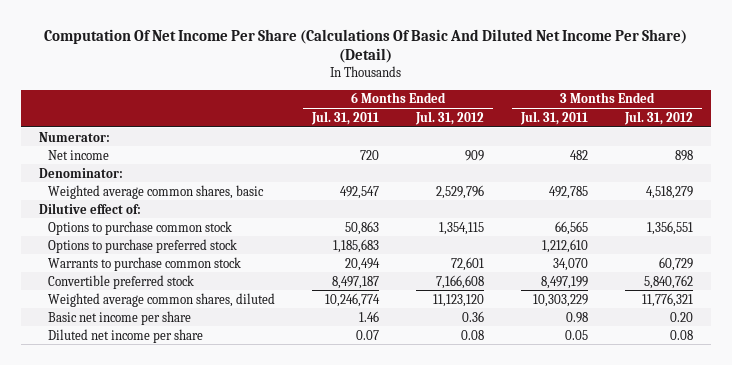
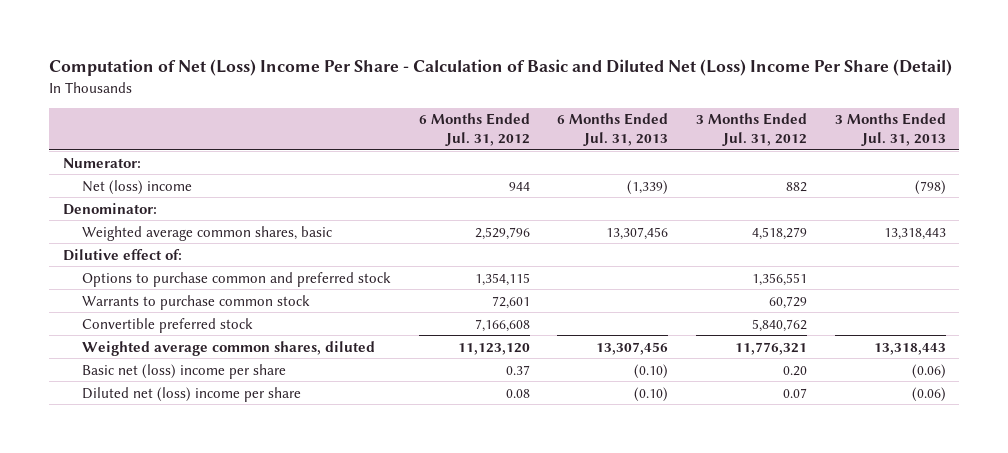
- Computation Of Net Income Per Share (Calculations Of Basic And Diluted Net Income Per Share) (Detail)
+ Computation of Net (Loss) Income Per Share - Calculation of Basic and Diluted Net (Loss) Income Per Share (Detail)
- | 6 Months Ended Jul. 31, 2011 | 6 Months Ended Jul. 31, 2012 | 3 Months Ended Jul. 31, 2011 | 3 Months Ended Jul. 31, 2012
+ | 6 Months Ended Jul. 31, 2012 | 6 Months Ended Jul. 31, 2013 | 3 Months Ended Jul. 31, 2012 | 3 Months Ended Jul. 31, 2013
- Net income | 720 | 909 | 482 | 898
+ Net (loss) income | 944 | (1,339) | 882 | (798)
- Options to purchase common stock | 50,863 | 1,354,115 | 66,565 | 1,356,551
- Options to purchase preferred stock | 1,185,683 | | 1,212,610 |
+ Options to purchase common and preferred stock | 1,354,115 | | 1,356,551 |
- Basic net income per share | 1.46 | 0.36 | 0.98 | 0.20
- Diluted net income per share | 0.07 | 0.08 | 0.05 | 0.08
+ Basic net (loss) income per share | 0.37 | (0.10) | 0.20 | (0.06)
+ Diluted net (loss) income per share | 0.08 | (0.10) | 0.07 | (0.06)

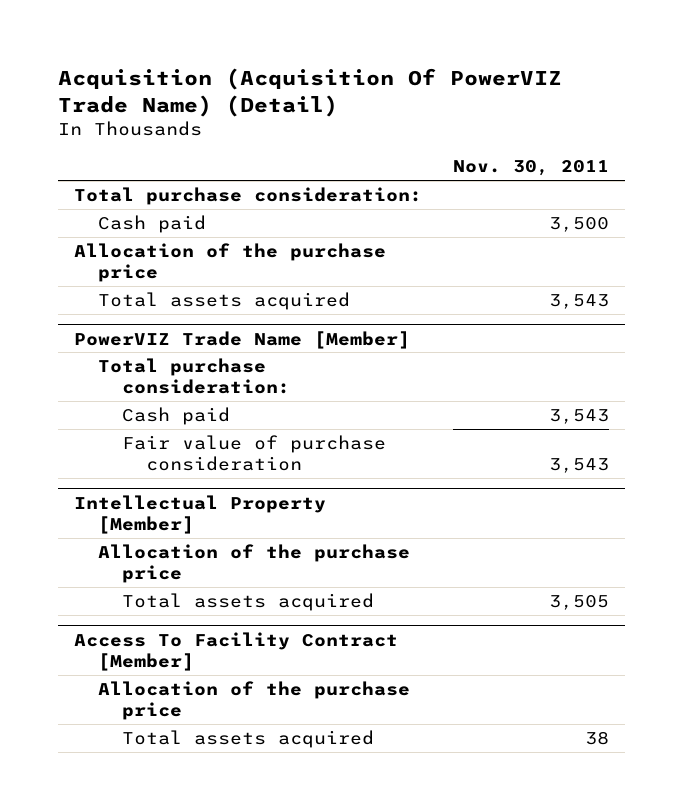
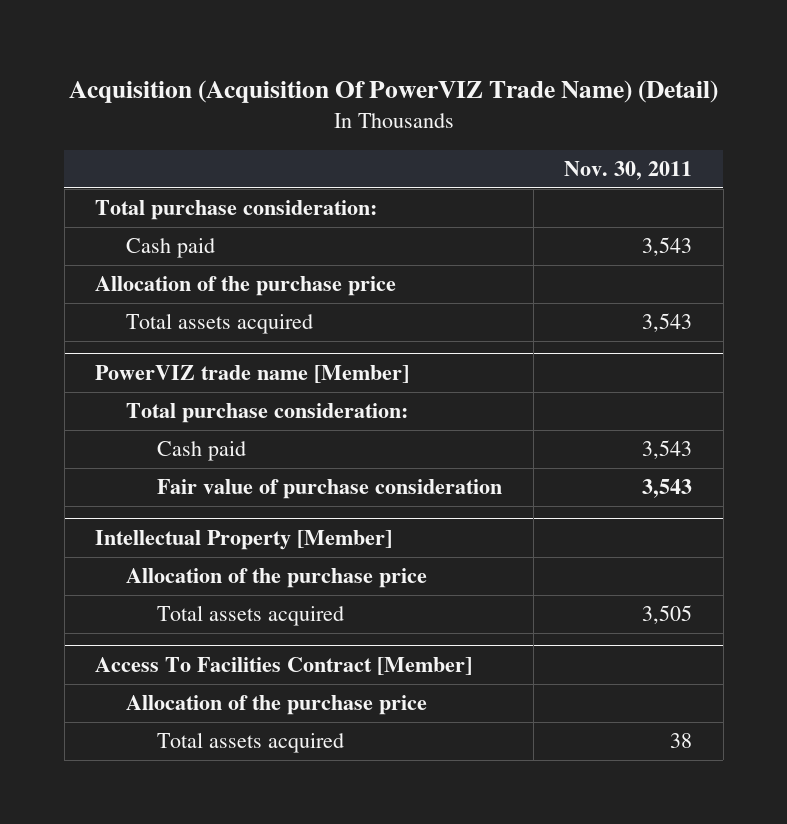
- Cash paid | 3,500
+ Cash paid | 3,543
- PowerVIZ Trade Name [Member]
+ PowerVIZ trade name [Member]
- Access To Facility Contract [Member]
+ Access To Facilities Contract [Member]

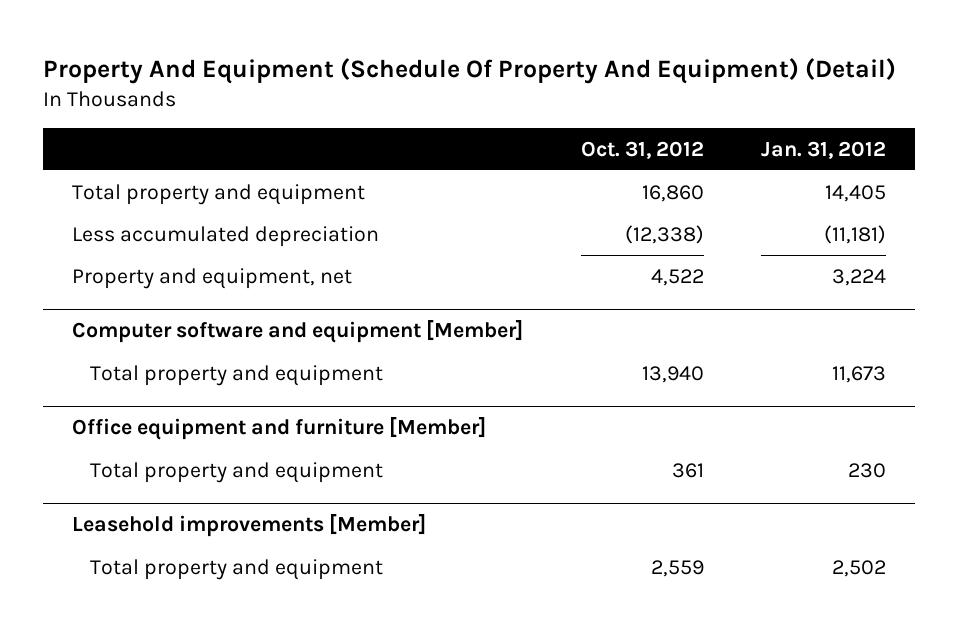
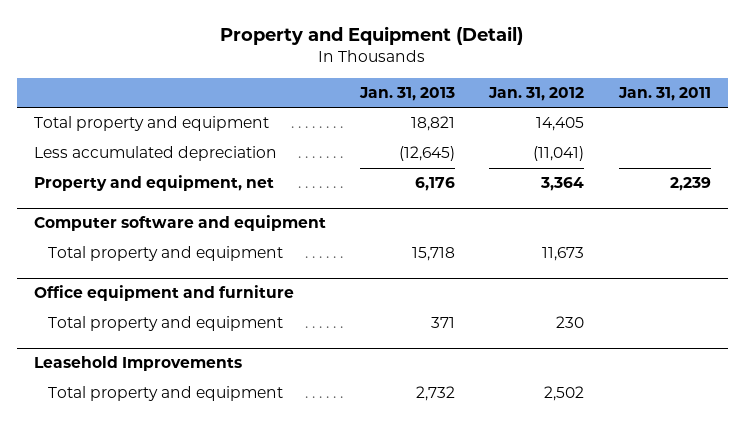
- Property And Equipment (Schedule Of Property And Equipment) (Detail)
+ Property and Equipment (Detail)
- | Oct. 31, 2012 | Jan. 31, 2012
+ | Jan. 31, 2013 | Jan. 31, 2012 | Jan. 31, 2011
- Less accumulated depreciation | (12,338) | (11,181)
- Property and equipment, net | 4,522 | 3,224
- Computer software and equipment [Member]
+ Less accumulated depreciation | (12,645) | (11,041) |
+ Property and equipment, net | 6,176 | 3,364 | 2,239
+ Computer software and equipment
- Office equipment and furniture [Member]
+ Office equipment and furniture
- Leasehold improvements [Member]
+ Leasehold Improvements

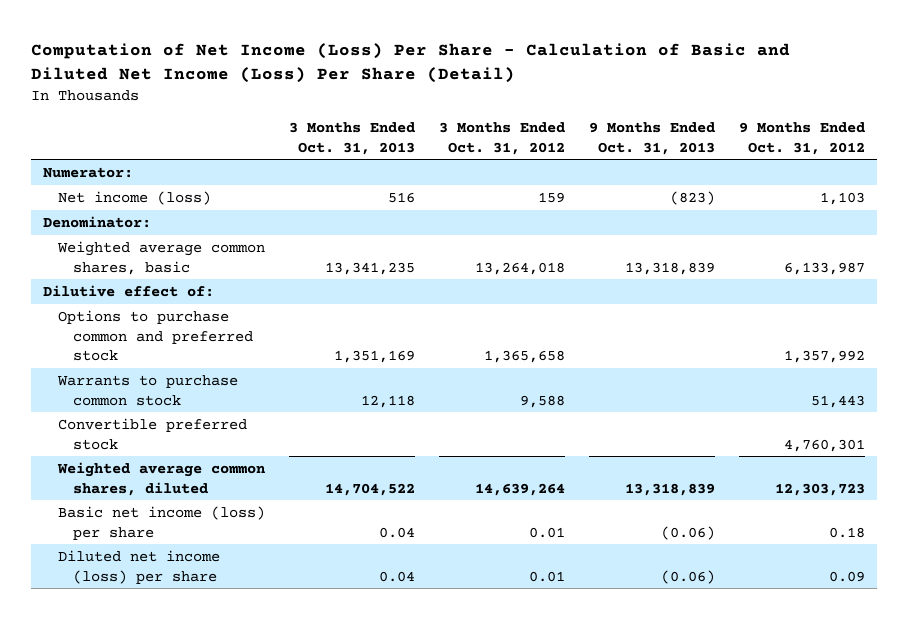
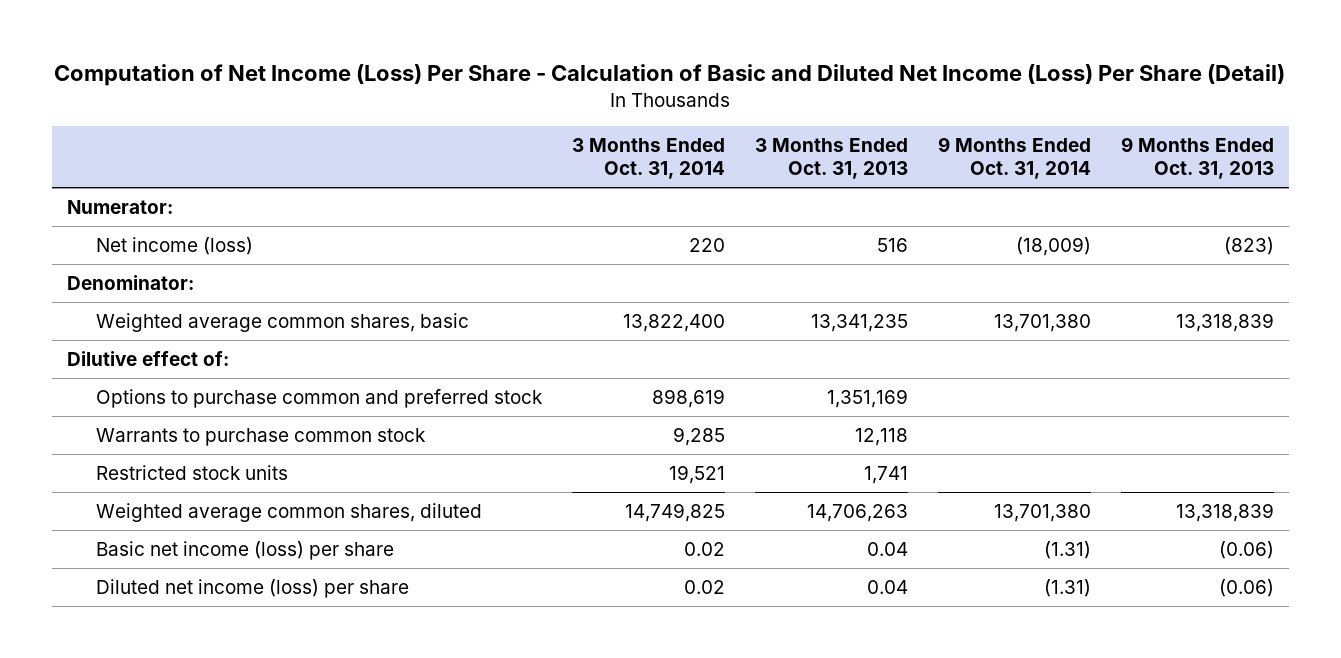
- | 3 Months Ended Oct. 31, 2013 | 3 Months Ended Oct. 31, 2012 | 9 Months Ended Oct. 31, 2013 | 9 Months Ended Oct. 31, 2012
+ | 3 Months Ended Oct. 31, 2014 | 3 Months Ended Oct. 31, 2013 | 9 Months Ended Oct. 31, 2014 | 9 Months Ended Oct. 31, 2013
- Convertible preferred stock | | | | 4,760,301
- Weighted average common shares, diluted | 14,704,522 | 14,639,264 | 13,318,839 | 12,303,723
+ Restricted stock units | 19,521 | 1,741 | |
+ Weighted average common shares, diluted | 14,749,825 | 14,706,263 | 13,701,380 | 13,318,839

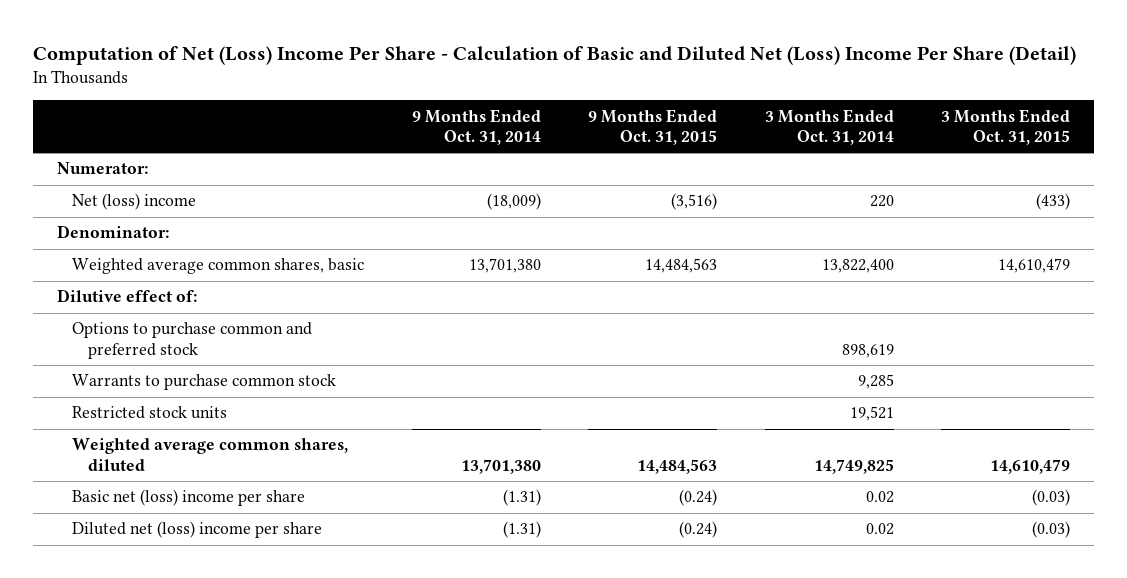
- Computation of Net Income (Loss) Per Share - Calculation of Basic and Diluted Net Income (Loss) Per Share (Detail)
+ Computation of Net (Loss) Income Per Share - Calculation of Basic and Diluted Net (Loss) Income Per Share (Detail)
- | 3 Months Ended Oct. 31, 2014 | 3 Months Ended Oct. 31, 2013 | 9 Months Ended Oct. 31, 2014 | 9 Months Ended Oct. 31, 2013
+ | 9 Months Ended Oct. 31, 2014 | 9 Months Ended Oct. 31, 2015 | 3 Months Ended Oct. 31, 2014 | 3 Months Ended Oct. 31, 2015
- Net income (loss) | 220 | 516 | (18,009) | (823)
+ Net (loss) income | (18,009) | (3,516) | 220 | (433)
- Basic net income (loss) per share | 0.02 | 0.04 | (1.31) | (0.06)
- Diluted net income (loss) per share | 0.02 | 0.04 | (1.31) | (0.06)
+ Basic net (loss) income per share | (1.31) | (0.24) | 0.02 | (0.03)
+ Diluted net (loss) income per share | (1.31) | (0.24) | 0.02 | (0.03)

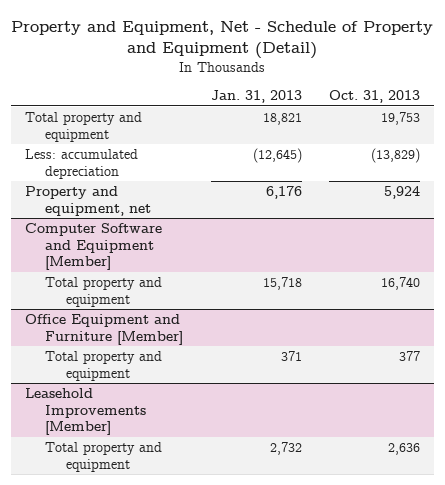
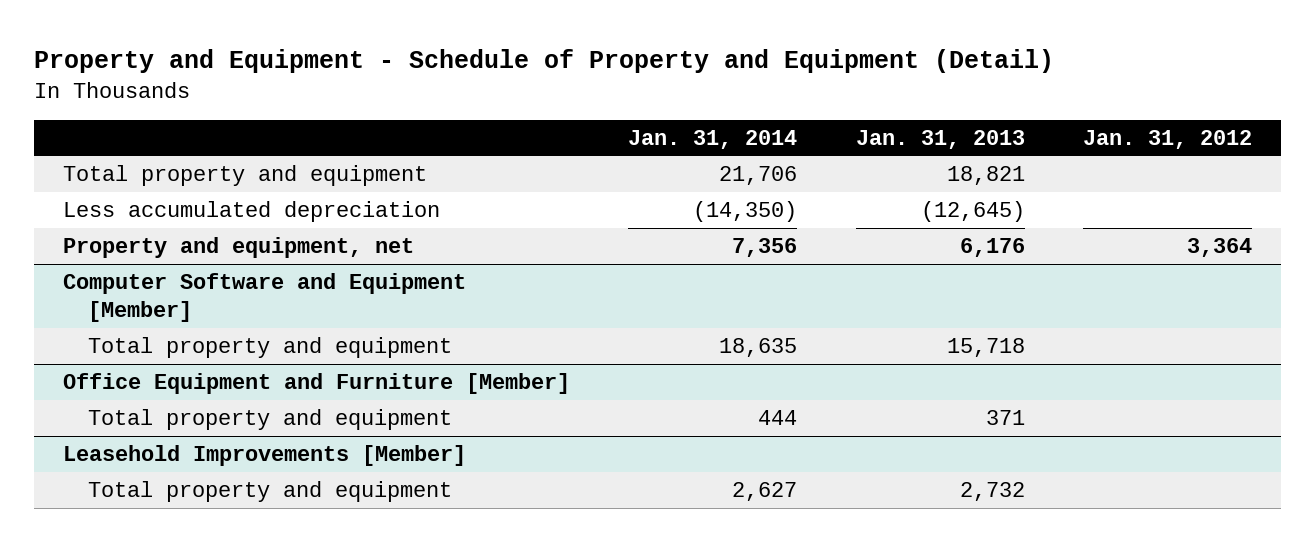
- Property and Equipment, Net - Schedule of Property and Equipment (Detail)
+ Property and Equipment - Schedule of Property and Equipment (Detail)
- | Jan. 31, 2013 | Oct. 31, 2013
+ | Jan. 31, 2014 | Jan. 31, 2013 | Jan. 31, 2012
- Less: accumulated depreciation | (12,645) | (13,829)
+ Less accumulated depreciation | (14,350) | (12,645) |

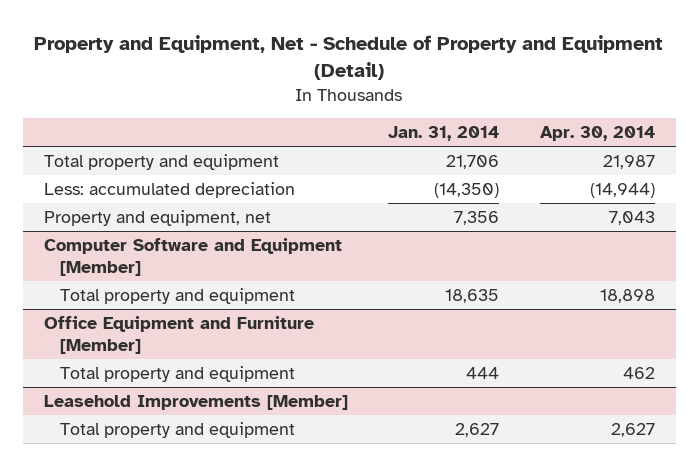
- Property and Equipment - Schedule of Property and Equipment (Detail)
+ Property and Equipment, Net - Schedule of Property and Equipment (Detail)
- | Jan. 31, 2014 | Jan. 31, 2013 | Jan. 31, 2012
+ | Jan. 31, 2014 | Apr. 30, 2014
- Less accumulated depreciation | (14,350) | (12,645) |
+ Less: accumulated depreciation | (14,350) | (14,944)

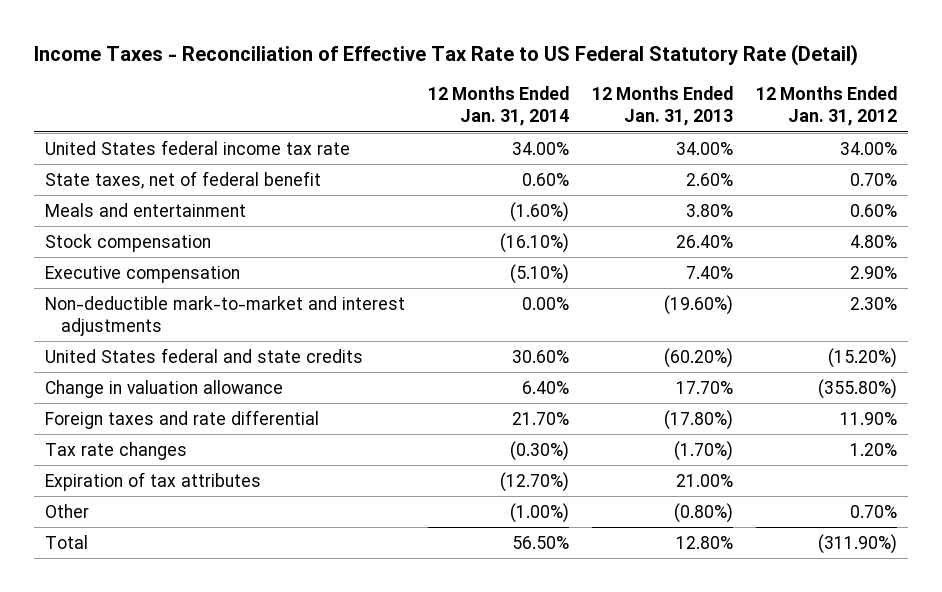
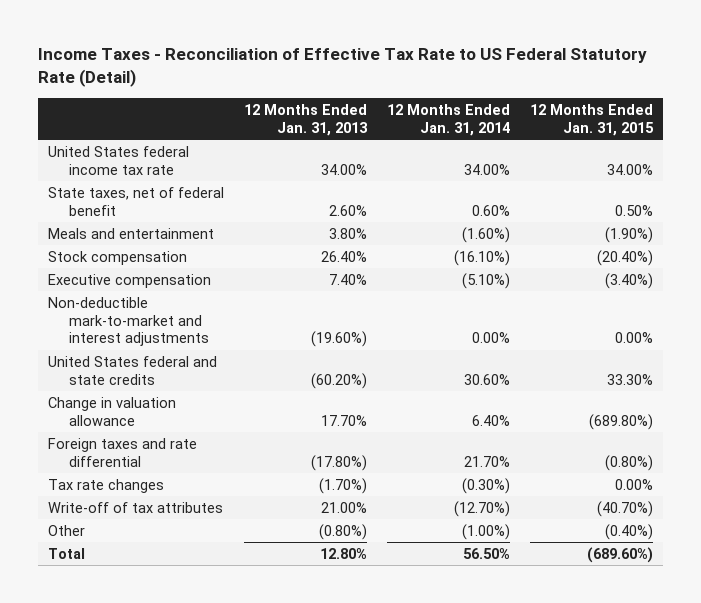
- | 12 Months Ended Jan. 31, 2014 | 12 Months Ended Jan. 31, 2013 | 12 Months Ended Jan. 31, 2012
+ | 12 Months Ended Jan. 31, 2013 | 12 Months Ended Jan. 31, 2014 | 12 Months Ended Jan. 31, 2015
- Expiration of tax attributes | (12.70%) | 21.00% |
+ Write-off of tax attributes | 21.00% | (12.70%) | (40.70%)

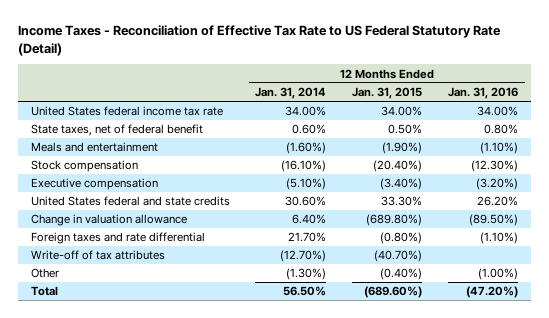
- | 12 Months Ended Jan. 31, 2013 | 12 Months Ended Jan. 31, 2014 | 12 Months Ended Jan. 31, 2015
+ | 12 Months Ended Jan. 31, 2014 | 12 Months Ended Jan. 31, 2015 | 12 Months Ended Jan. 31, 2016
- Non-deductible mark-to-market and interest adjustments | (19.60%) | 0.00% | 0.00%
- Tax rate changes | (1.70%) | (0.30%) | 0.00%
- Other | (0.80%) | (1.00%) | (0.40%)
+ Other | (1.30%) | (0.40%) | (1.00%)

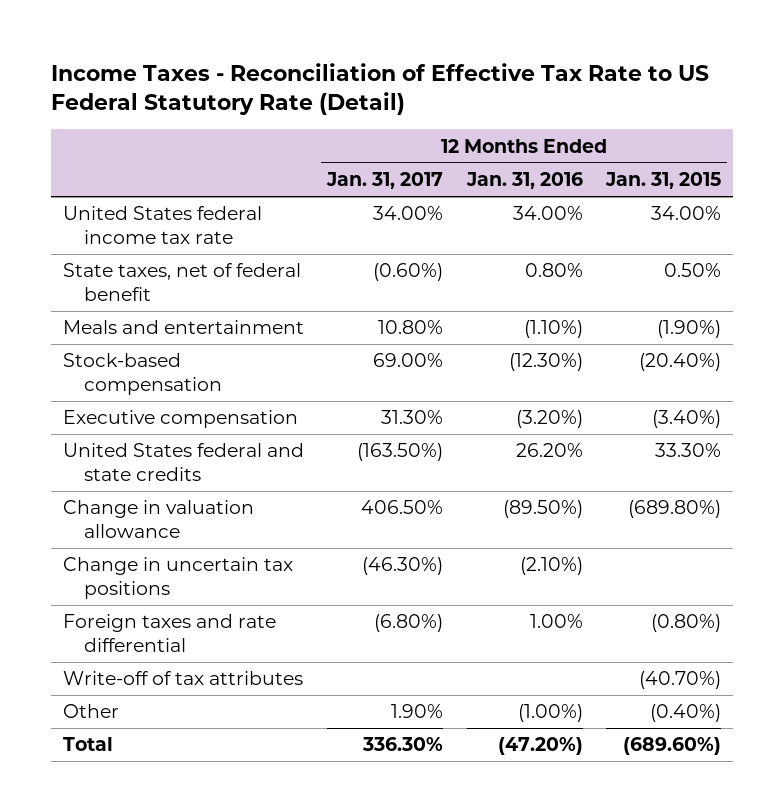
- | 12 Months Ended Jan. 31, 2014 | 12 Months Ended Jan. 31, 2015 | 12 Months Ended Jan. 31, 2016
+ | 12 Months Ended Jan. 31, 2017 | 12 Months Ended Jan. 31, 2016 | 12 Months Ended Jan. 31, 2015
- Stock compensation | (16.10%) | (20.40%) | (12.30%)
+ Stock-based compensation | 69.00% | (12.30%) | (20.40%)
- Foreign taxes and rate differential | 21.70% | (0.80%) | (1.10%)
+ Change in uncertain tax positions | (46.30%) | (2.10%) |
+ Foreign taxes and rate differential | (6.80%) | 1.00% | (0.80%)

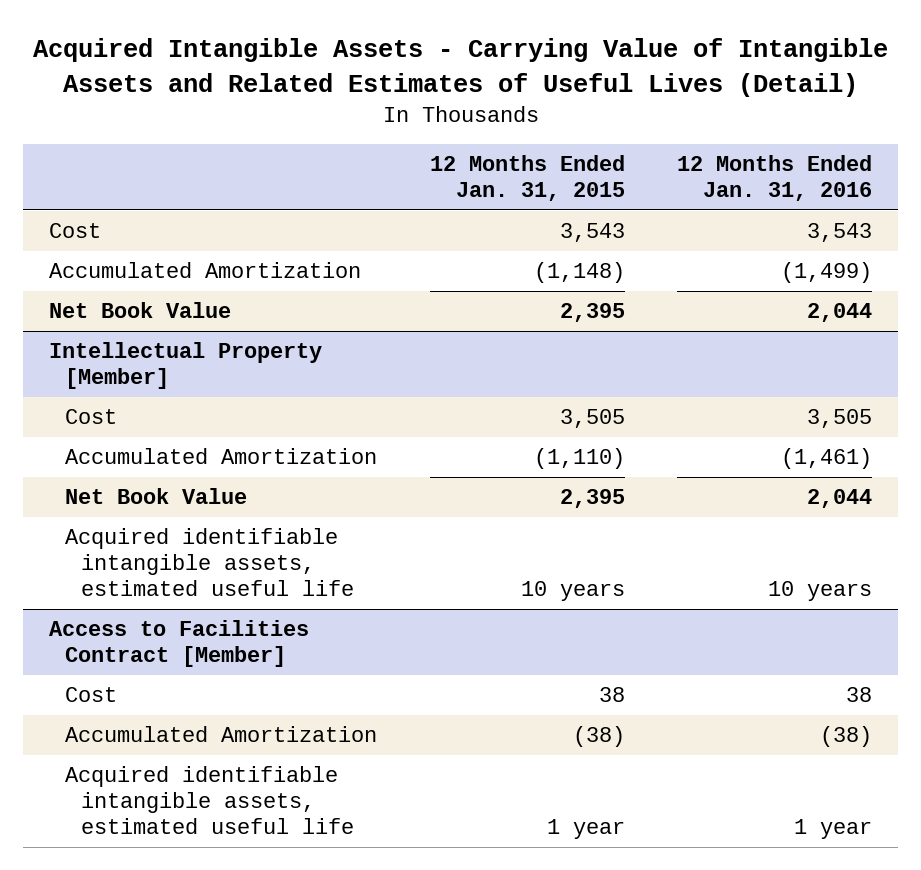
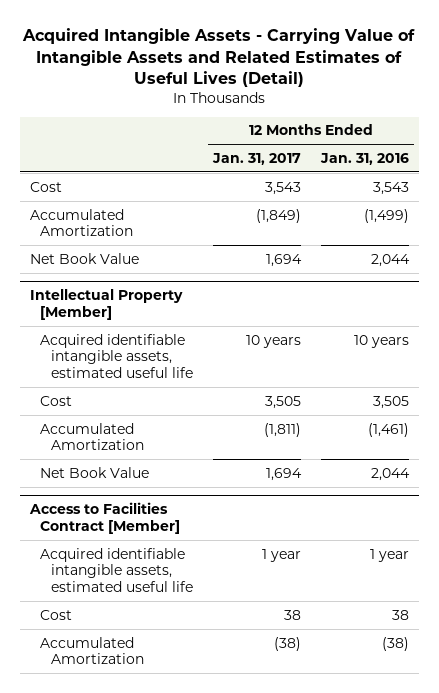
- | 12 Months Ended Jan. 31, 2015 | 12 Months Ended Jan. 31, 2016
+ | 12 Months Ended Jan. 31, 2017 | 12 Months Ended Jan. 31, 2016
@ Intellectual Property [Member]
moved up: Acquired identifiable intangible assets, estimated useful life | 10 years | 10 years
@ Access to Facilities Contract [Member]
moved up: Acquired identifiable intangible assets, estimated useful life | 1 year | 1 year

